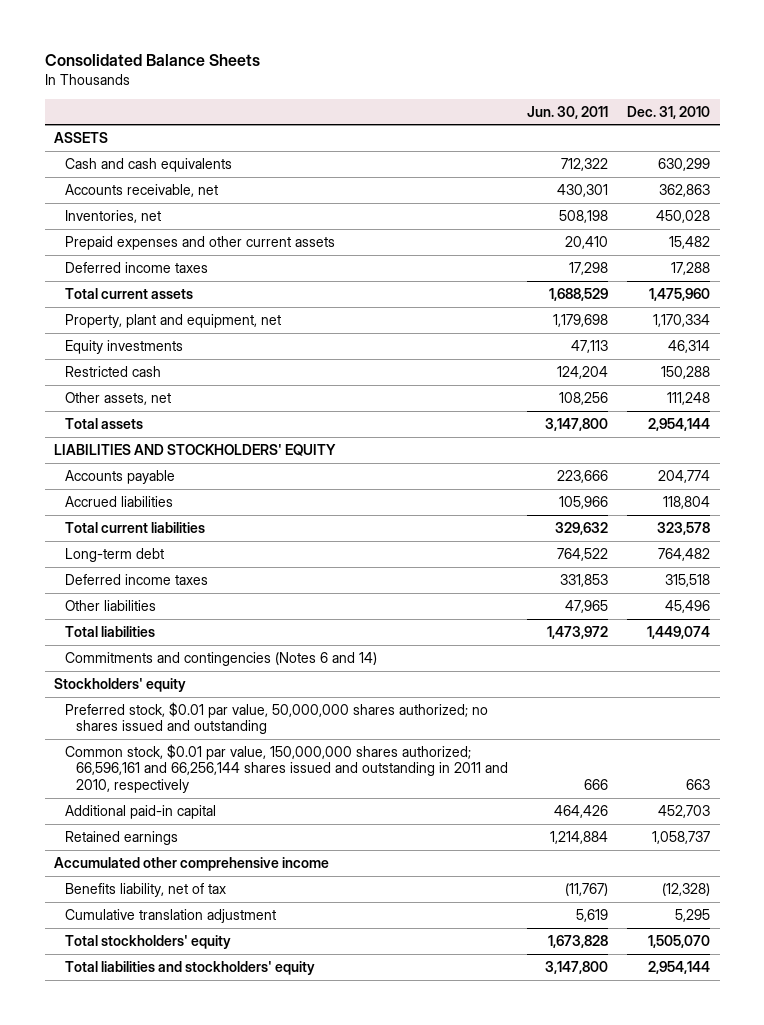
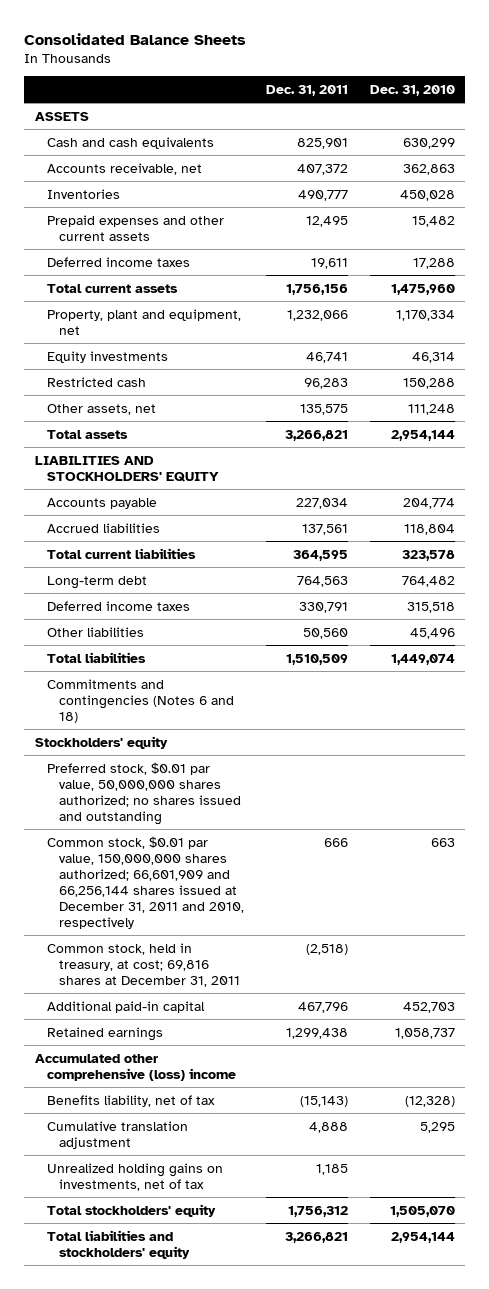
- | Jun. 30, 2011 | Dec. 31, 2010
+ | Dec. 31, 2011 | Dec. 31, 2010
- Inventories, net | 508,198 | 450,028
+ Inventories | 490,777 | 450,028
- Commitments and contingencies (Notes 6 and 14)
+ Commitments and contingencies (Notes 6 and 18)
- Common stock, $0.01 par value, 150,000,000 shares authorized; 66,596,161 and 66,256,144 shares issued and outstanding in 2011 and 2010, respectively | 666 | 663
+ Common stock, $0.01 par value, 150,000,000 shares authorized; 66,601,909 and 66,256,144 shares issued at December 31, 2011 and 2010, respectively | 666 | 663
+ Common stock, held in treasury, at cost; 69,816 shares at December 31, 2011 | (2,518) |
- Accumulated other comprehensive income
+ Accumulated other comprehensive (loss) income
+ Unrealized holding gains on investments, net of tax | 1,185 |

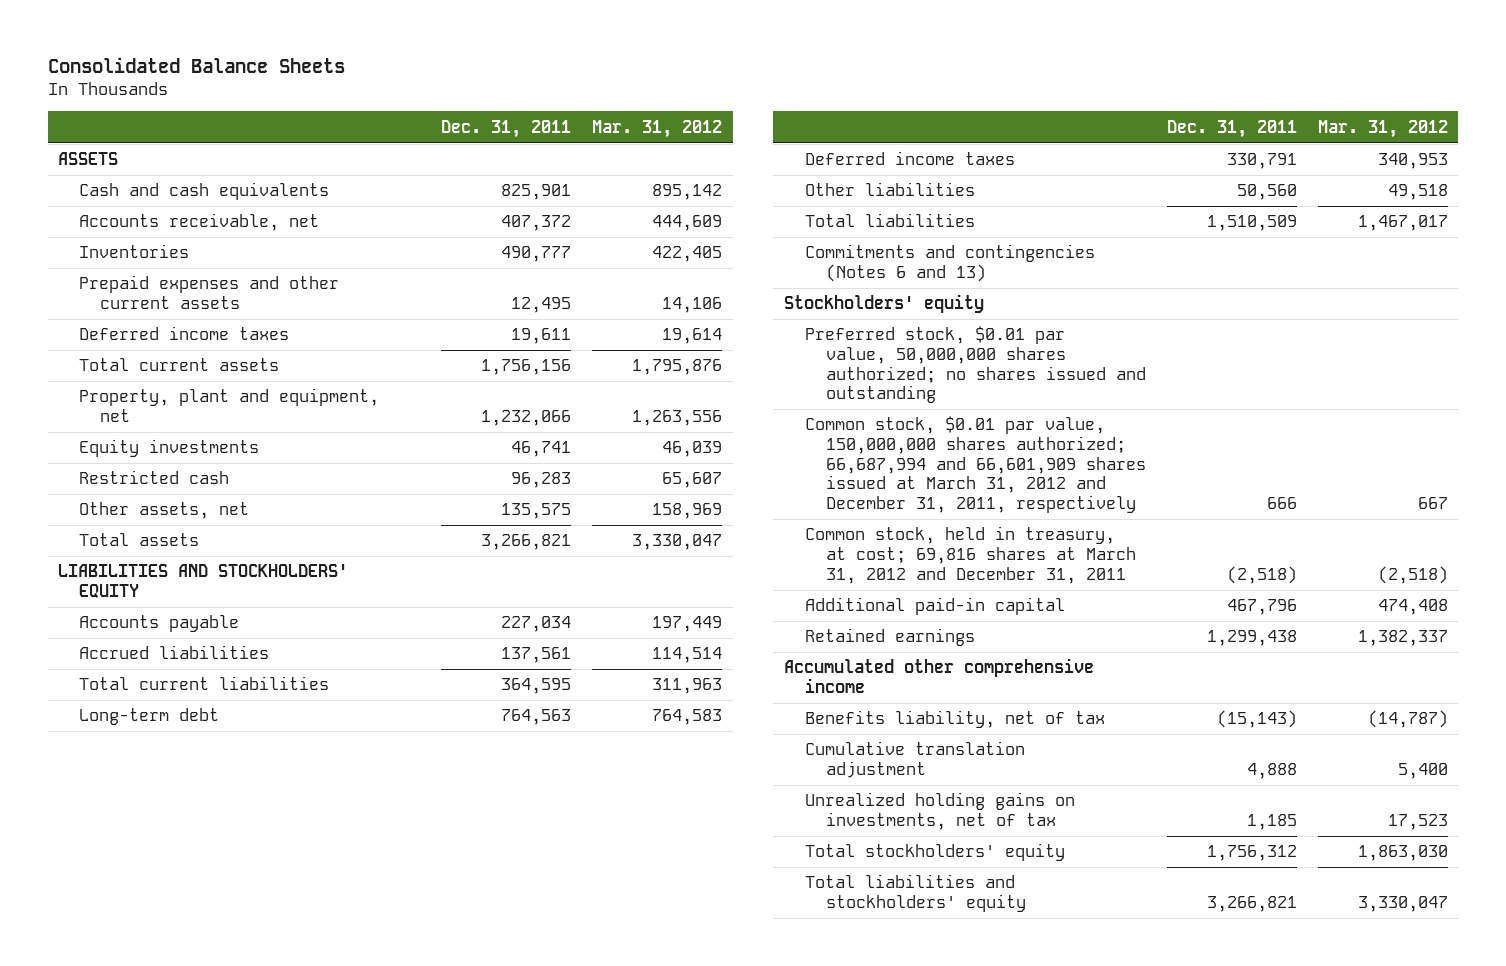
- | Dec. 31, 2011 | Dec. 31, 2010
+ | Dec. 31, 2011 | Mar. 31, 2012
- Commitments and contingencies (Notes 6 and 18)
+ Commitments and contingencies (Notes 6 and 13)
- Common stock, $0.01 par value, 150,000,000 shares authorized; 66,601,909 and 66,256,144 shares issued at December 31, 2011 and 2010, respectively | 666 | 663
- Common stock, held in treasury, at cost; 69,816 shares at December 31, 2011 | (2,518) |
+ Common stock, $0.01 par value, 150,000,000 shares authorized; 66,687,994 and 66,601,909 shares issued at March 31, 2012 and December 31, 2011, respectively | 666 | 667
+ Common stock, held in treasury, at cost; 69,816 shares at March 31, 2012 and December 31, 2011 | (2,518) | (2,518)
- Accumulated other comprehensive (loss) income
+ Accumulated other comprehensive income

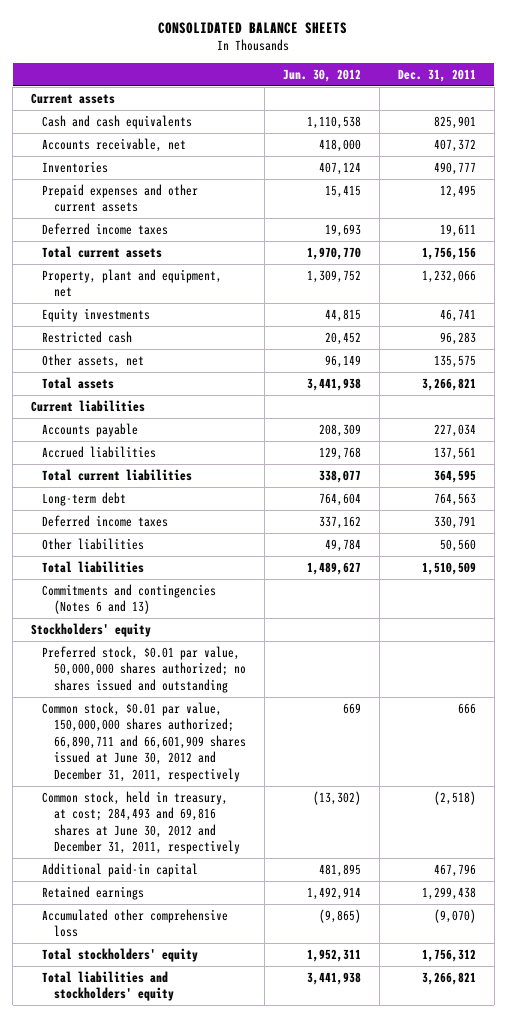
- Consolidated Balance Sheets
+ CONSOLIDATED BALANCE SHEETS
- | Dec. 31, 2011 | Mar. 31, 2012
+ | Jun. 30, 2012 | Dec. 31, 2011
- ASSETS
+ Current assets
- LIABILITIES AND STOCKHOLDERS' EQUITY
+ Current liabilities
- Common stock, $0.01 par value, 150,000,000 shares authorized; 66,687,994 and 66,601,909 shares issued at March 31, 2012 and December 31, 2011, respectively | 666 | 667
- Common stock, held in treasury, at cost; 69,816 shares at March 31, 2012 and December 31, 2011 | (2,518) | (2,518)
+ Common stock, $0.01 par value, 150,000,000 shares authorized; 66,890,711 and 66,601,909 shares issued at June 30, 2012 and December 31, 2011, respectively | 669 | 666
+ Common stock, held in treasury, at cost; 284,493 and 69,816 shares at June 30, 2012 and December 31, 2011, respectively | (13,302) | (2,518)
- Accumulated other comprehensive income
- Benefits liability, net of tax | (15,143) | (14,787)
- Cumulative translation adjustment | 4,888 | 5,400
- Unrealized holding gains on investments, net of tax | 1,185 | 17,523
+ Accumulated other comprehensive loss | (9,865) | (9,070)

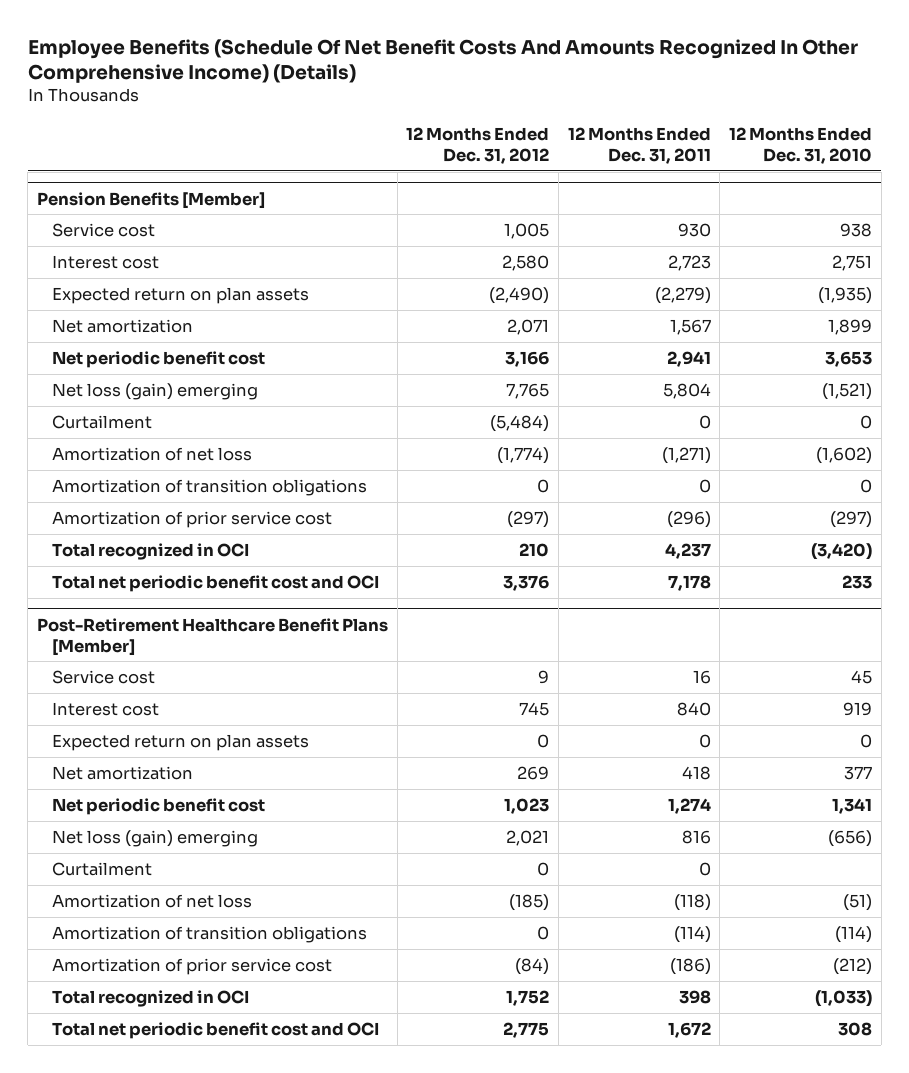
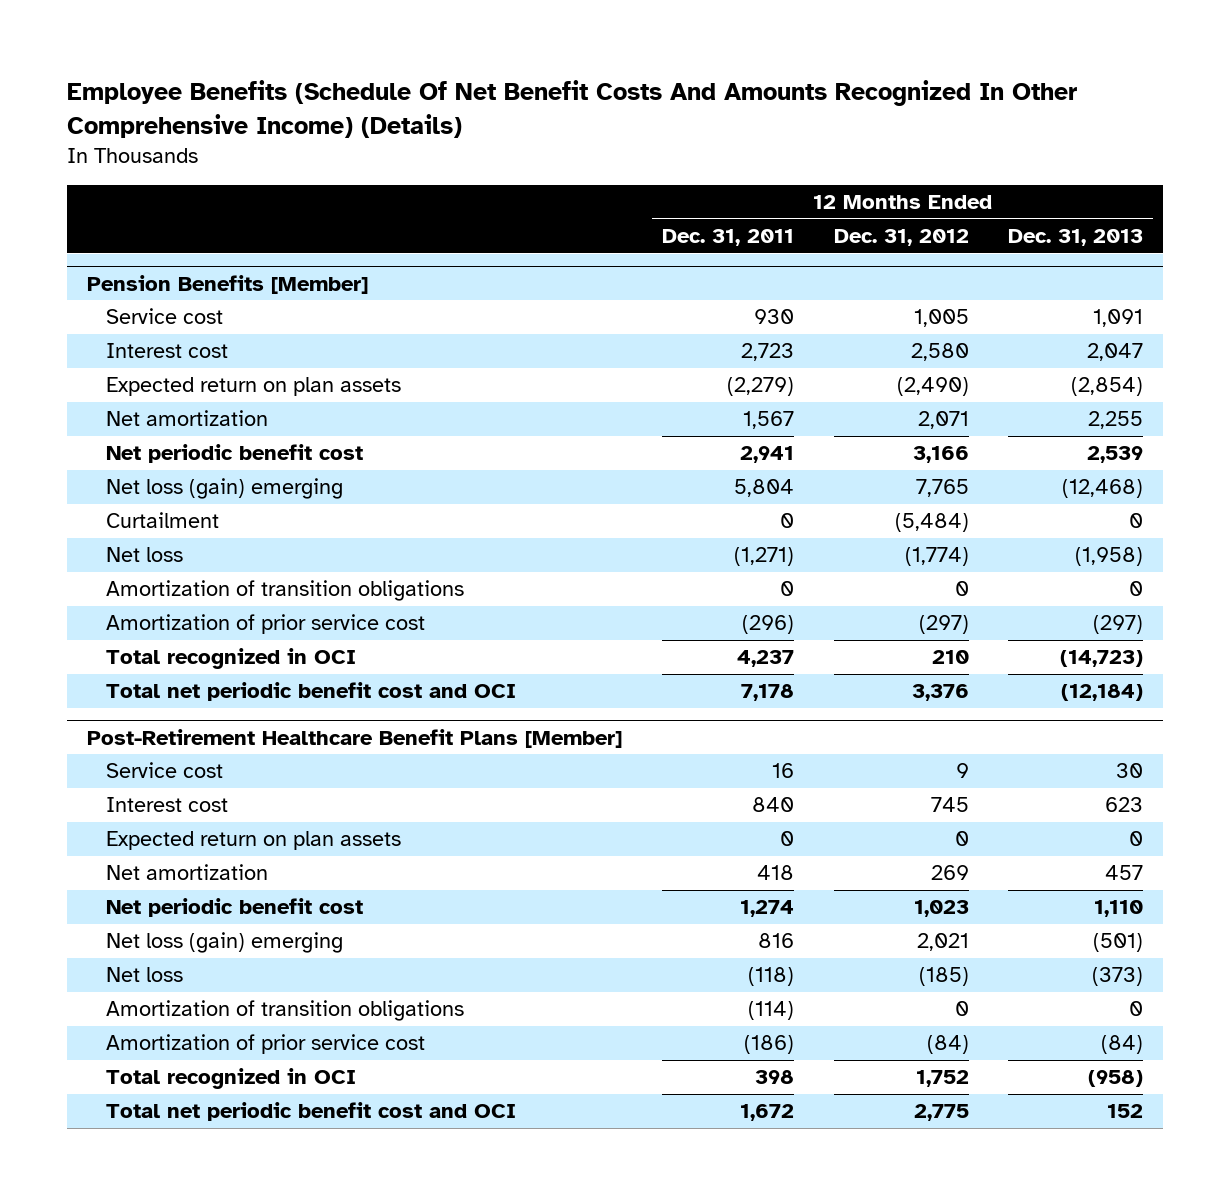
- | 12 Months Ended Dec. 31, 2012 | 12 Months Ended Dec. 31, 2011 | 12 Months Ended Dec. 31, 2010
+ | 12 Months Ended Dec. 31, 2011 | 12 Months Ended Dec. 31, 2012 | 12 Months Ended Dec. 31, 2013
@ Pension Benefits [Member]
- Amortization of net loss | (1,774) | (1,271) | (1,602)
+ Net loss | (1,271) | (1,774) | (1,958)
@ Post-Retirement Healthcare Benefit Plans [Member]
- Curtailment | 0 | 0 |
- Amortization of net loss | (185) | (118) | (51)
+ Net loss | (118) | (185) | (373)

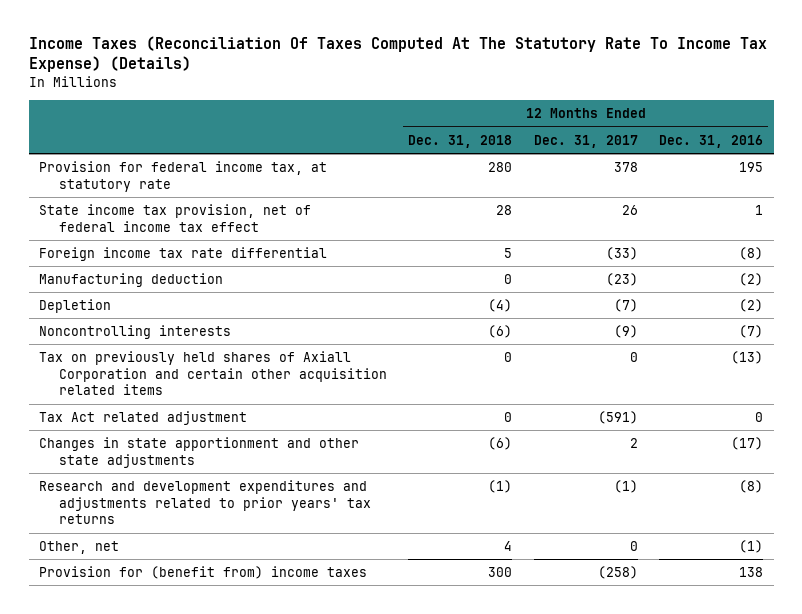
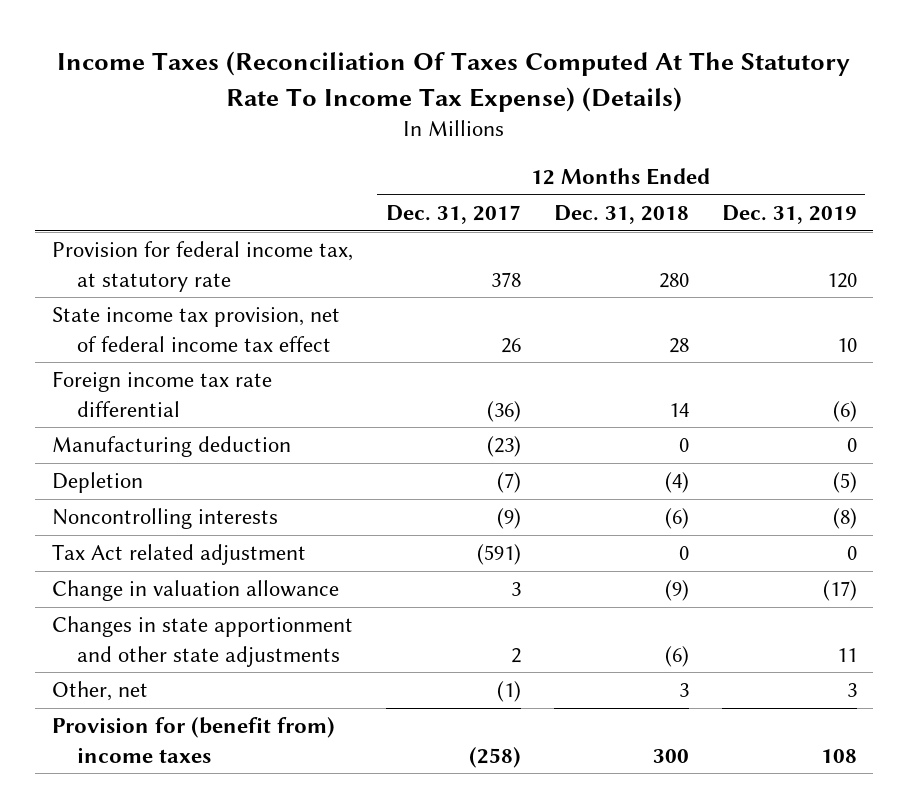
- | 12 Months Ended Dec. 31, 2018 | 12 Months Ended Dec. 31, 2017 | 12 Months Ended Dec. 31, 2016
+ | 12 Months Ended Dec. 31, 2017 | 12 Months Ended Dec. 31, 2018 | 12 Months Ended Dec. 31, 2019
- Foreign income tax rate differential | 5 | (33) | (8)
+ Foreign income tax rate differential | (36) | 14 | (6)
- Tax on previously held shares of Axiall Corporation and certain other acquisition related items | 0 | 0 | (13)
+ Change in valuation allowance | 3 | (9) | (17)
- Research and development expenditures and adjustments related to prior years' tax returns | (1) | (1) | (8)
- Other, net | 4 | 0 | (1)
+ Other, net | (1) | 3 | 3

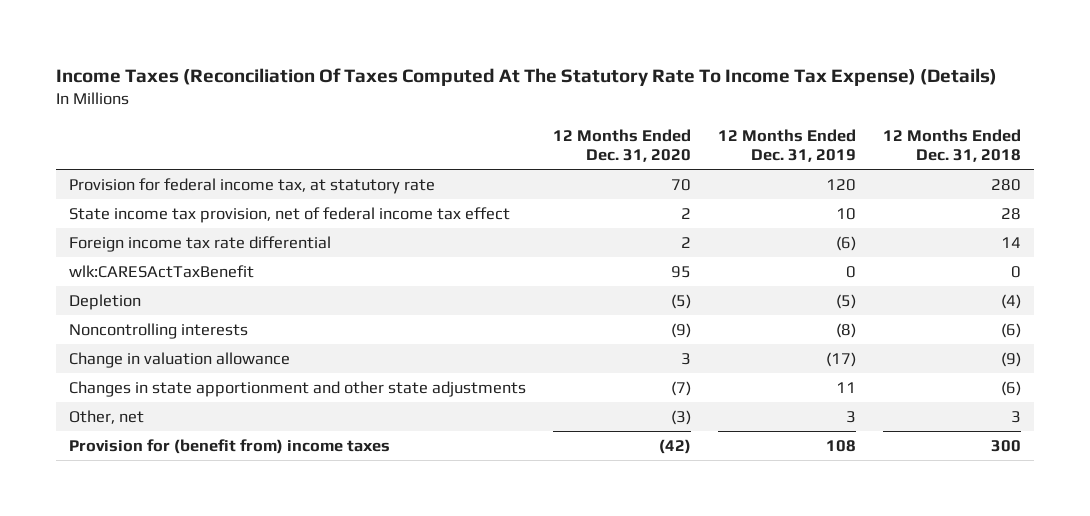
- | 12 Months Ended Dec. 31, 2017 | 12 Months Ended Dec. 31, 2018 | 12 Months Ended Dec. 31, 2019
+ | 12 Months Ended Dec. 31, 2020 | 12 Months Ended Dec. 31, 2019 | 12 Months Ended Dec. 31, 2018
- Manufacturing deduction | (23) | 0 | 0
+ wlk:CARESActTaxBenefit | 95 | 0 | 0
- Tax Act related adjustment | (591) | 0 | 0

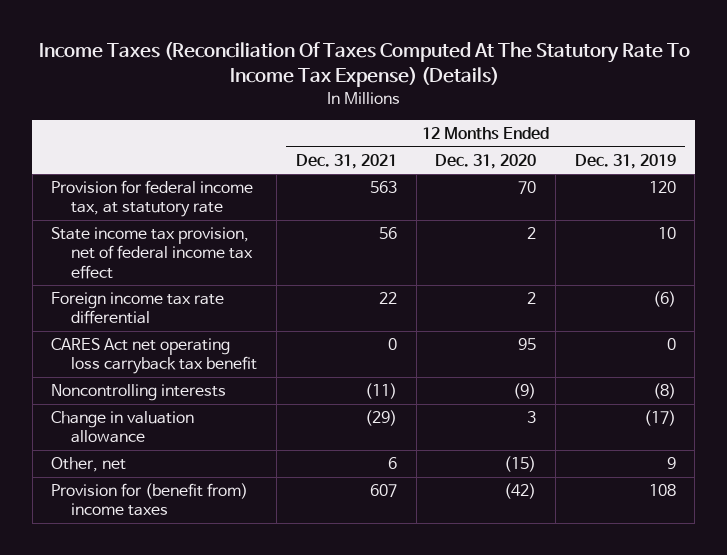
- | 12 Months Ended Dec. 31, 2020 | 12 Months Ended Dec. 31, 2019 | 12 Months Ended Dec. 31, 2018
+ | 12 Months Ended Dec. 31, 2021 | 12 Months Ended Dec. 31, 2020 | 12 Months Ended Dec. 31, 2019
- wlk:CARESActTaxBenefit | 95 | 0 | 0
- Depletion | (5) | (5) | (4)
+ CARES Act net operating loss carryback tax benefit | 0 | 95 | 0
- Changes in state apportionment and other state adjustments | (7) | 11 | (6)
- Other, net | (3) | 3 | 3
+ Other, net | 6 | (15) | 9

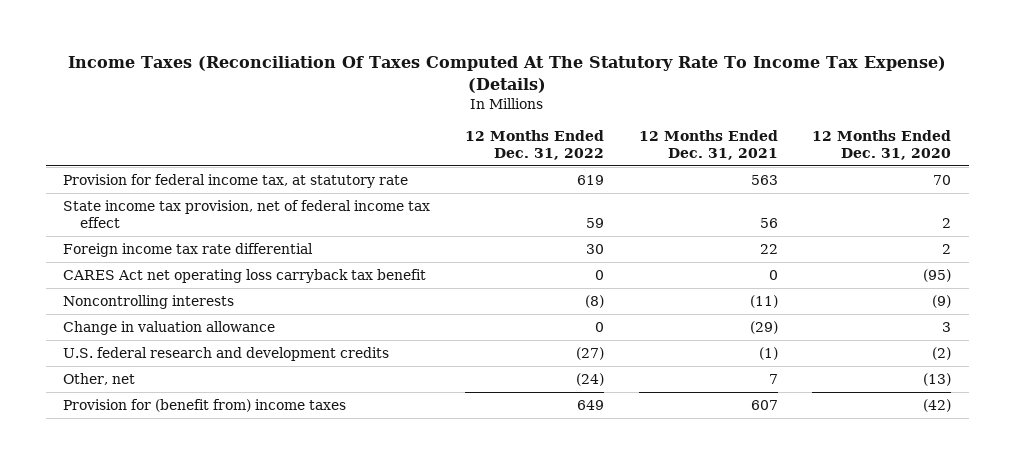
- | 12 Months Ended Dec. 31, 2021 | 12 Months Ended Dec. 31, 2020 | 12 Months Ended Dec. 31, 2019
+ | 12 Months Ended Dec. 31, 2022 | 12 Months Ended Dec. 31, 2021 | 12 Months Ended Dec. 31, 2020
- CARES Act net operating loss carryback tax benefit | 0 | 95 | 0
+ CARES Act net operating loss carryback tax benefit | 0 | 0 | (95)
- Other, net | 6 | (15) | 9
+ U.S. federal research and development credits | (27) | (1) | (2)
+ Other, net | (24) | 7 | (13)

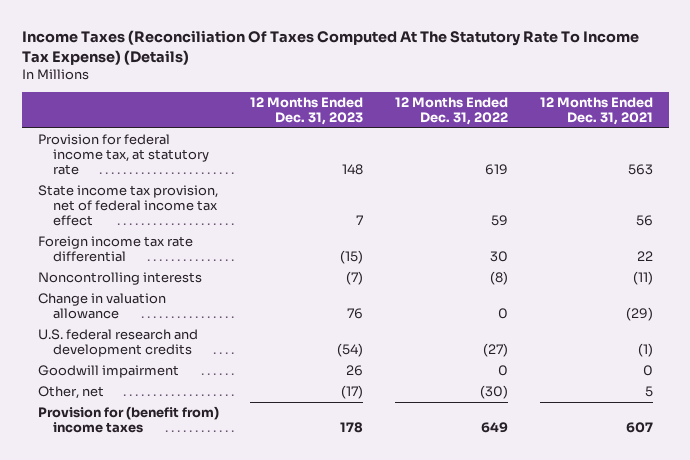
- | 12 Months Ended Dec. 31, 2022 | 12 Months Ended Dec. 31, 2021 | 12 Months Ended Dec. 31, 2020
+ | 12 Months Ended Dec. 31, 2023 | 12 Months Ended Dec. 31, 2022 | 12 Months Ended Dec. 31, 2021
- CARES Act net operating loss carryback tax benefit | 0 | 0 | (95)
- Other, net | (24) | 7 | (13)
+ Goodwill impairment | 26 | 0 | 0
+ Other, net | (17) | (30) | 5

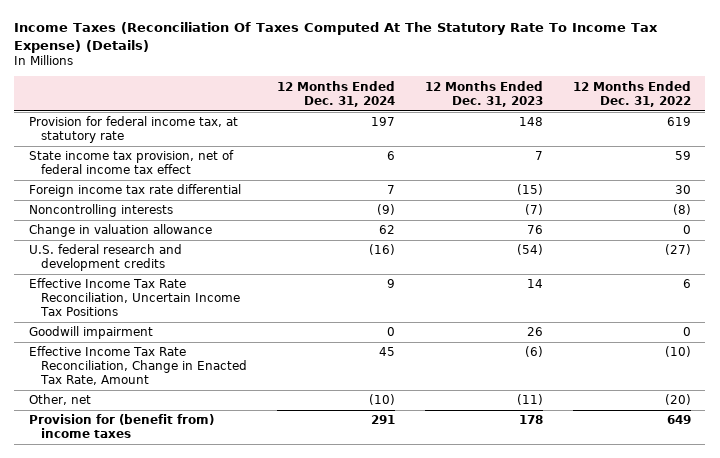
- | 12 Months Ended Dec. 31, 2023 | 12 Months Ended Dec. 31, 2022 | 12 Months Ended Dec. 31, 2021
+ | 12 Months Ended Dec. 31, 2024 | 12 Months Ended Dec. 31, 2023 | 12 Months Ended Dec. 31, 2022
+ Effective Income Tax Rate Reconciliation, Uncertain Income Tax Positions | 9 | 14 | 6
- Other, net | (17) | (30) | 5
+ Effective Income Tax Rate Reconciliation, Change in Enacted Tax Rate, Amount | 45 | (6) | (10)
+ Other, net | (10) | (11) | (20)

